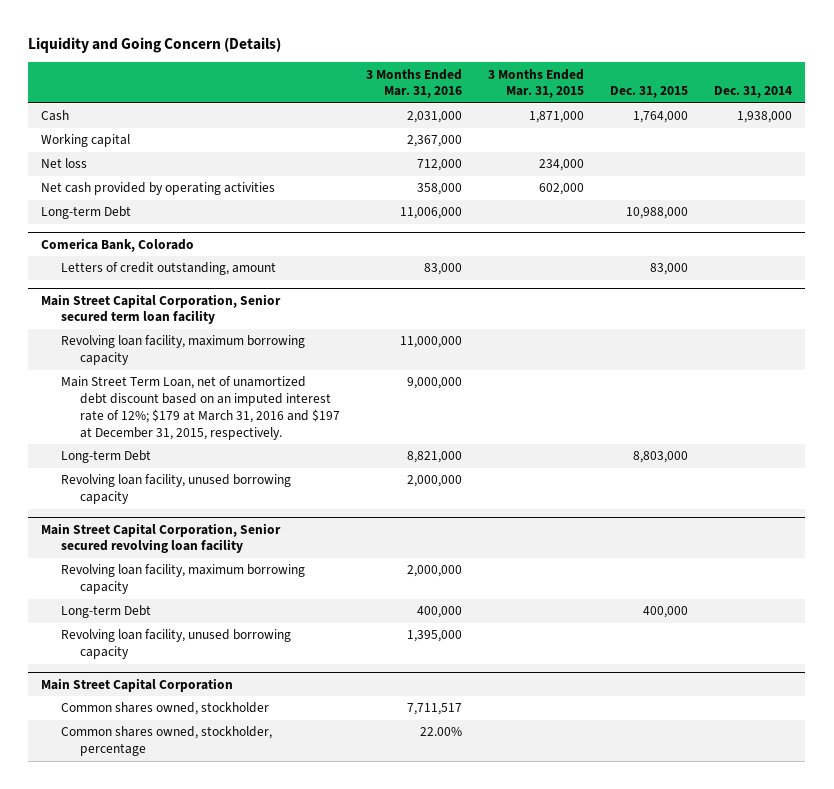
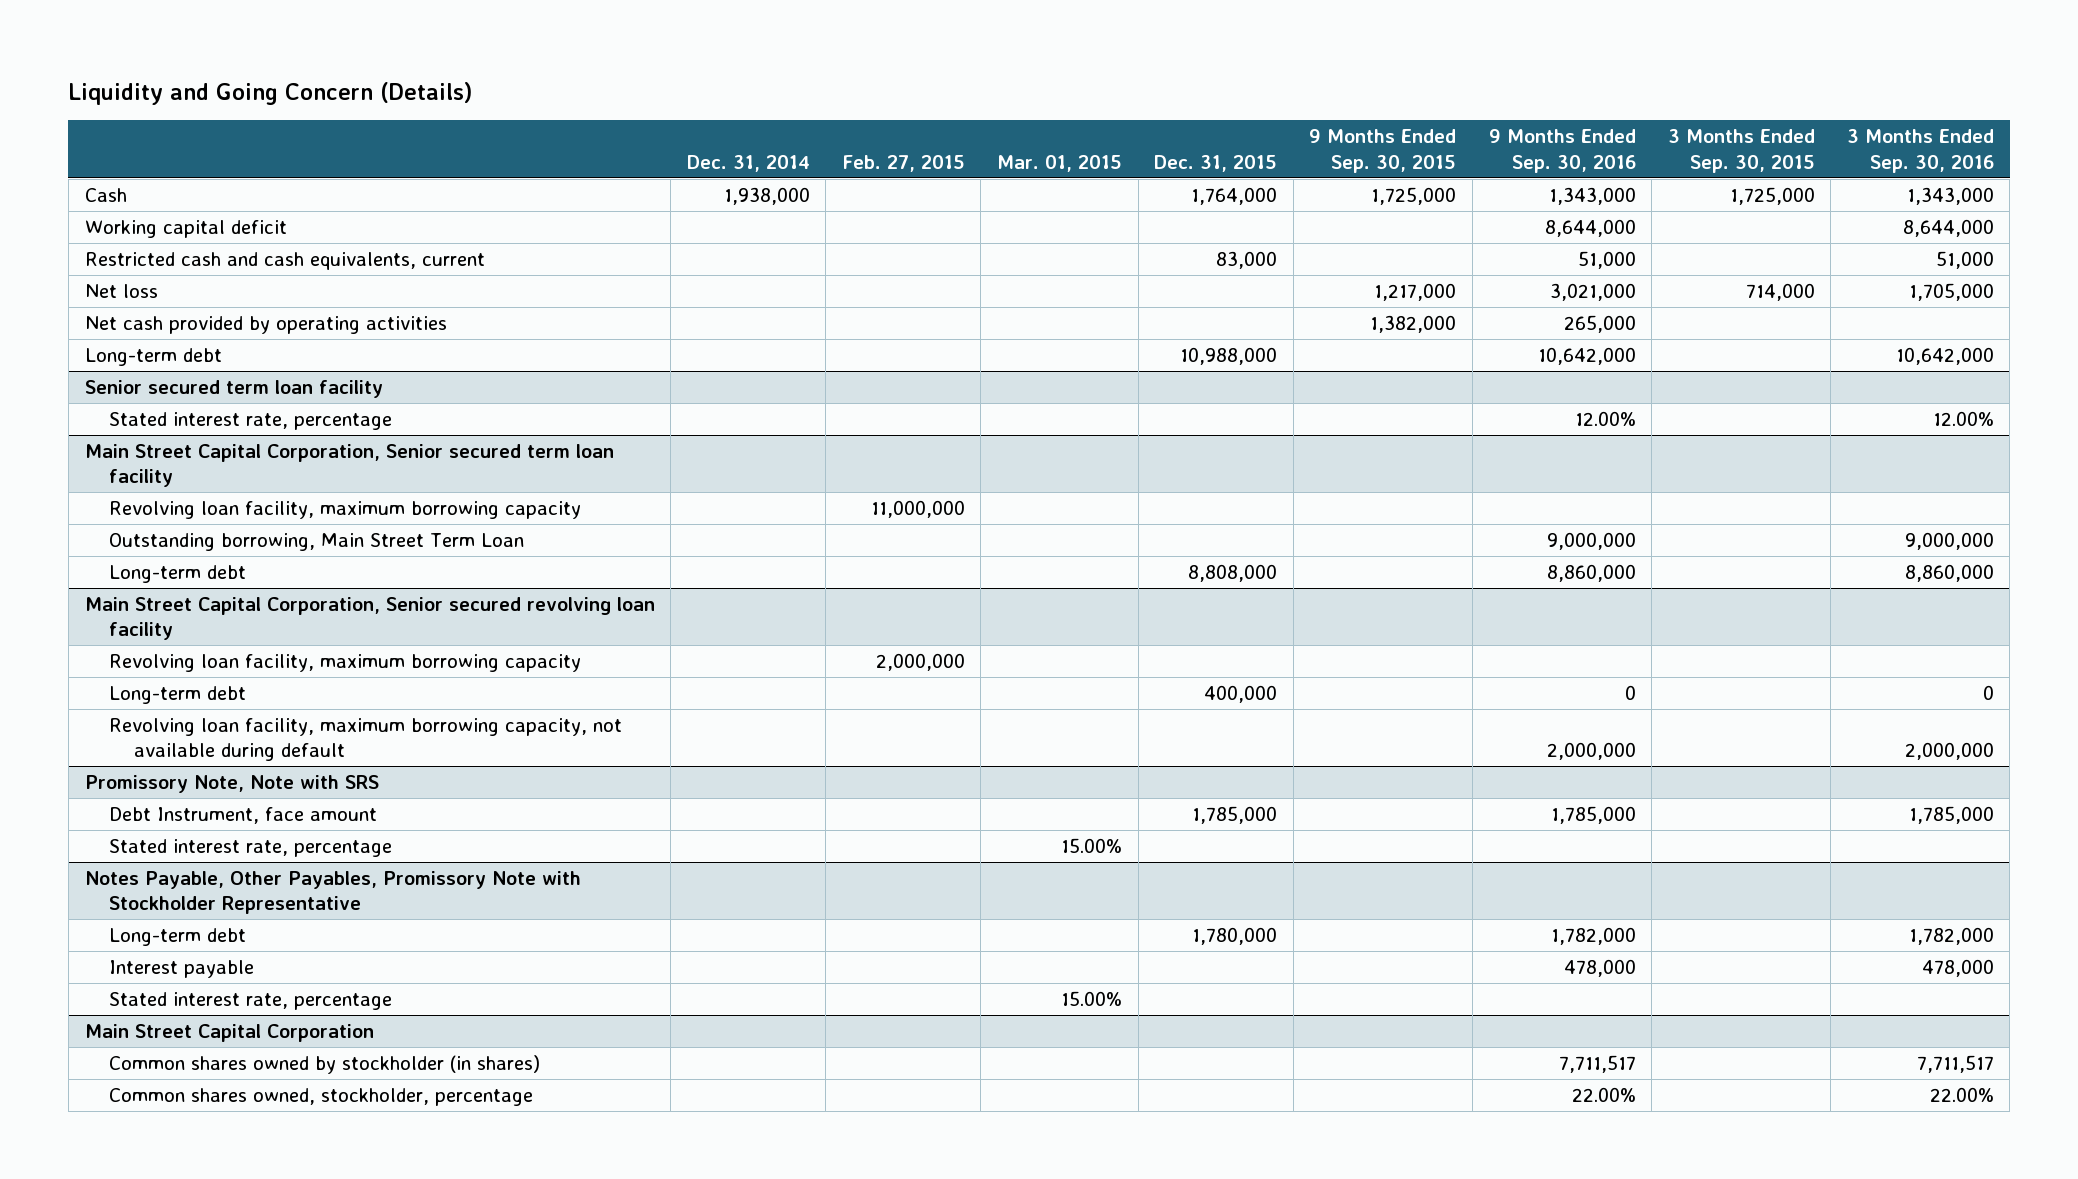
- | 3 Months Ended Mar. 31, 2016 | 3 Months Ended Mar. 31, 2015 | Dec. 31, 2015 | Dec. 31, 2014
+ | Dec. 31, 2014 | Feb. 27, 2015 | Mar. 01, 2015 | Dec. 31, 2015 | 9 Months Ended Sep. 30, 2015 | 9 Months Ended Sep. 30, 2016 | 3 Months Ended Sep. 30, 2015 | 3 Months Ended Sep. 30, 2016
- Working capital | 2,367,000 | | |
+ Working capital deficit | | | | | | 8,644,000 | | 8,644,000
+ Restricted cash and cash equivalents, current | | | | 83,000 | | 51,000 | | 51,000
- Long-term Debt | 11,006,000 | | 10,988,000 |
- Comerica Bank, Colorado
- Letters of credit outstanding, amount | 83,000 | | 83,000 |
+ Long-term debt | | | | 10,988,000 | | 10,642,000 | | 10,642,000
+ Senior secured term loan facility
+ Stated interest rate, percentage | | | | | | 12.00% | | 12.00%
@ Main Street Capital Corporation, Senior secured term loan facility
- Main Street Term Loan, net of unamortized debt discount based on an imputed interest rate of 12%; $179 at March 31, 2016 and $197 at December 31, 2015, respectively. | 9,000,000 | | |
- Long-term Debt | 8,821,000 | | 8,803,000 |
- Revolving loan facility, unused borrowing capacity | 2,000,000 | | |
+ Outstanding borrowing, Main Street Term Loan | | | | | | 9,000,000 | | 9,000,000
+ Long-term debt | | | | 8,808,000 | | 8,860,000 | | 8,860,000
@ Main Street Capital Corporation, Senior secured revolving loan facility
- Long-term Debt | 400,000 | | 400,000 |
- Revolving loan facility, unused borrowing capacity | 1,395,000 | | |
+ Long-term debt | | | | 400,000 | | 0 | | 0
+ Revolving loan facility, maximum borrowing capacity, not available during default | | | | | | 2,000,000 | | 2,000,000
+ Promissory Note, Note with SRS
+ Debt Instrument, face amount | | | | 1,785,000 | | 1,785,000 | | 1,785,000
+ Stated interest rate, percentage | | | 15.00% | | | | |
+ Notes Payable, Other Payables, Promissory Note with Stockholder Representative
+ Long-term debt | | | | 1,780,000 | | 1,782,000 | | 1,782,000
+ Interest payable | | | | | | 478,000 | | 478,000
+ Stated interest rate, percentage | | | 15.00% | | | | |
@ Main Street Capital Corporation
- Common shares owned, stockholder | 7,711,517 | | |
+ Common shares owned by stockholder (in shares) | | | | | | 7,711,517 | | 7,711,517

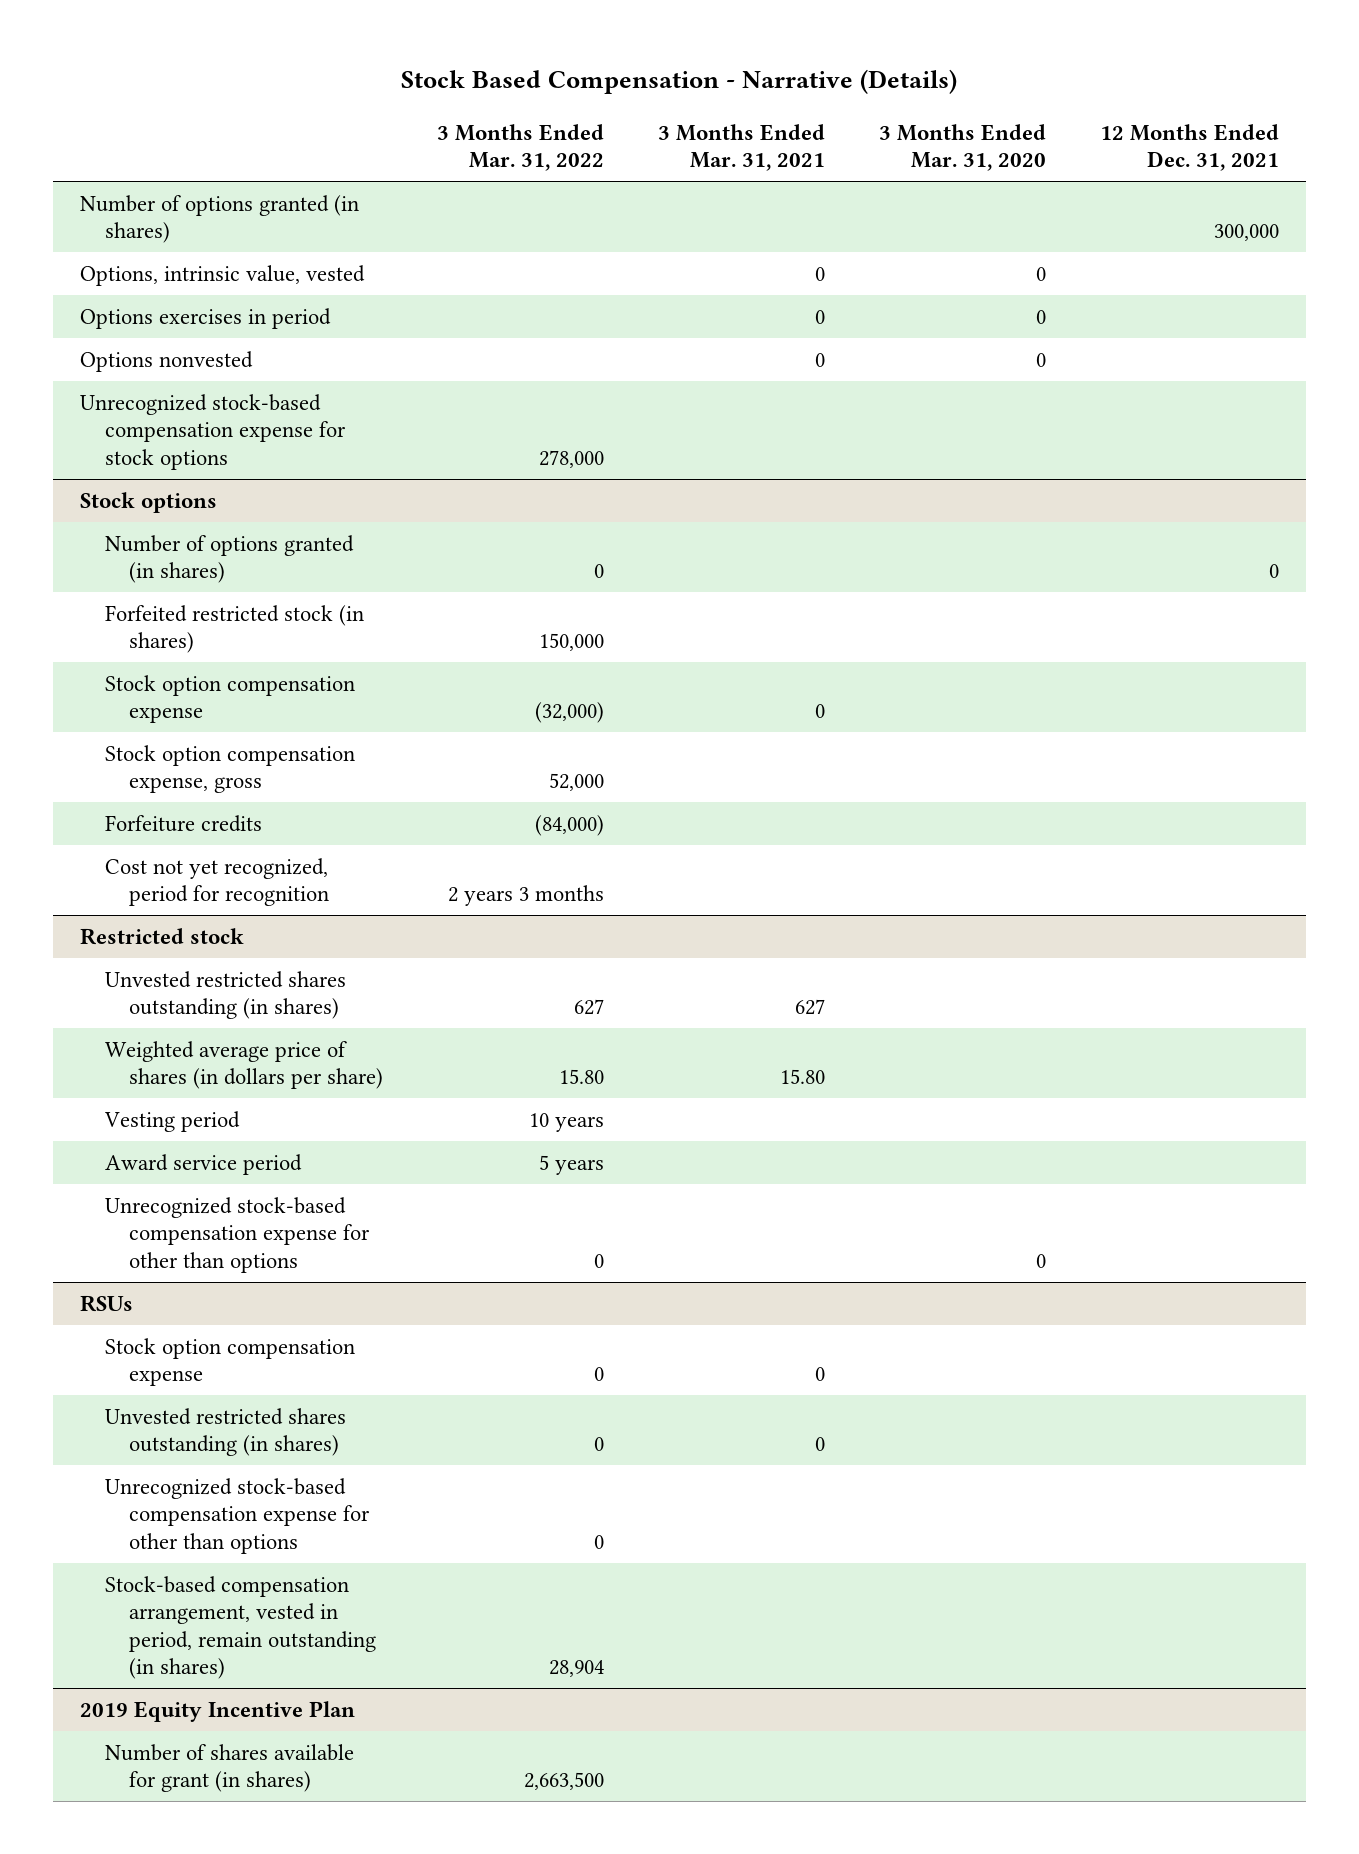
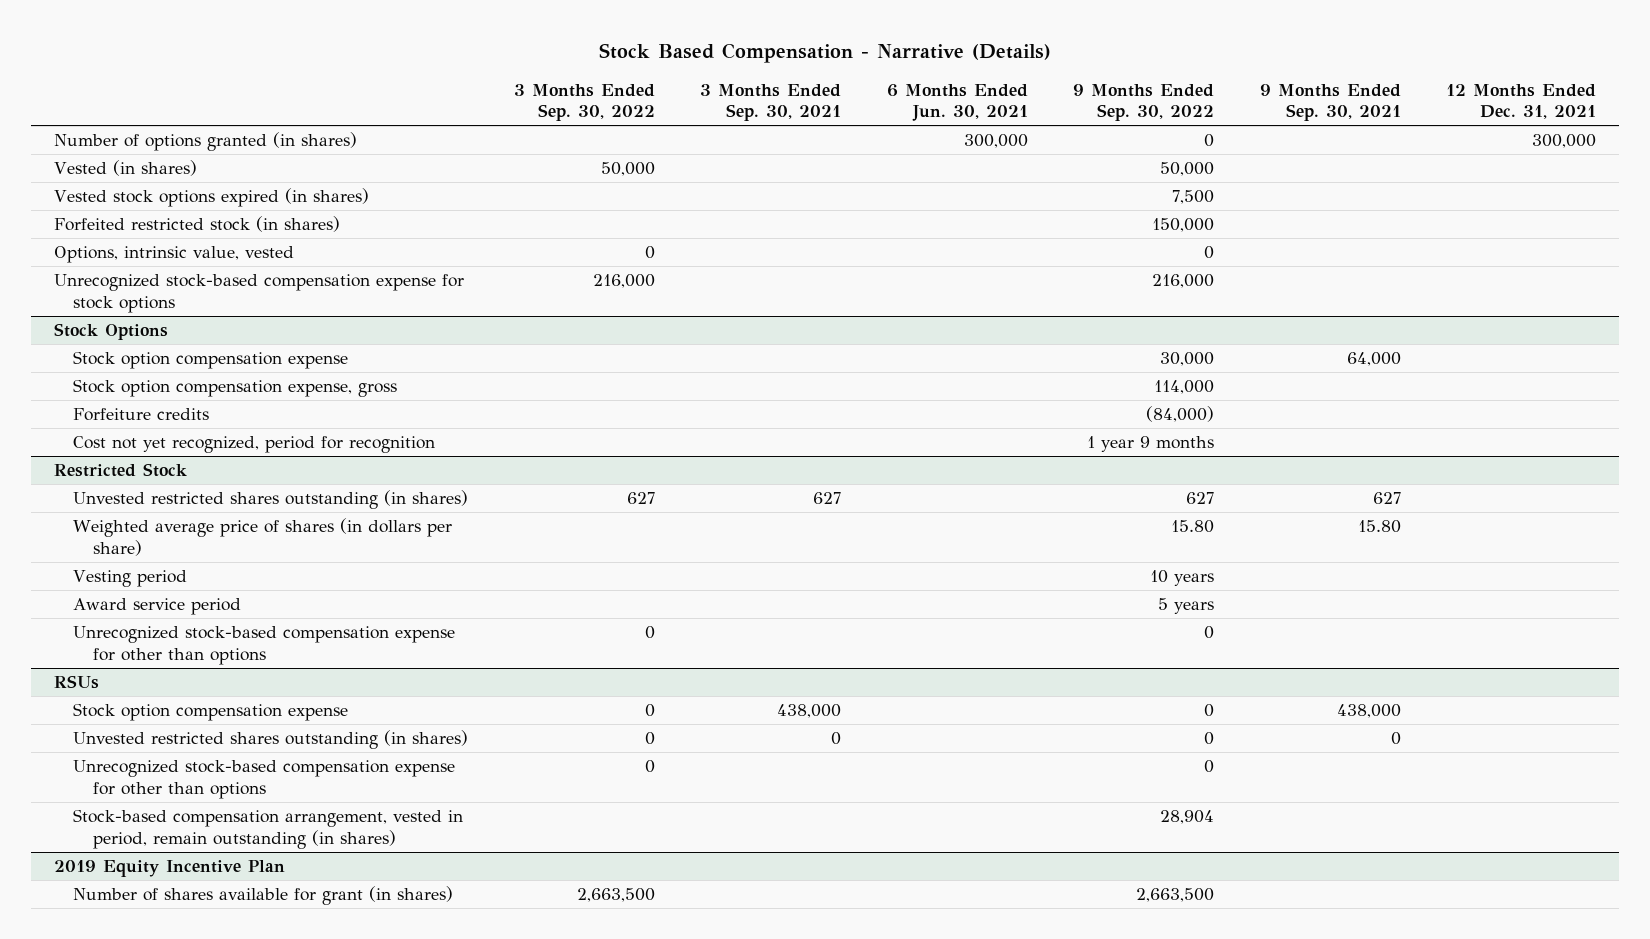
- | 3 Months Ended Mar. 31, 2022 | 3 Months Ended Mar. 31, 2021 | 3 Months Ended Mar. 31, 2020 | 12 Months Ended Dec. 31, 2021
+ | 3 Months Ended Sep. 30, 2022 | 3 Months Ended Sep. 30, 2021 | 6 Months Ended Jun. 30, 2021 | 9 Months Ended Sep. 30, 2022 | 9 Months Ended Sep. 30, 2021 | 12 Months Ended Dec. 31, 2021
+ Vested (in shares) | 50,000 | | | 50,000 | |
+ Vested stock options expired (in shares) | | | | 7,500 | |
+ Forfeited restricted stock (in shares) | | | | 150,000 | |
- Options exercises in period | | 0 | 0 |
- Options nonvested | | 0 | 0 |
- Stock options
- Number of options granted (in shares) | 0 | | | 0
- Forfeited restricted stock (in shares) | 150,000 | | |
+ Stock Options
- Restricted stock
+ Restricted Stock

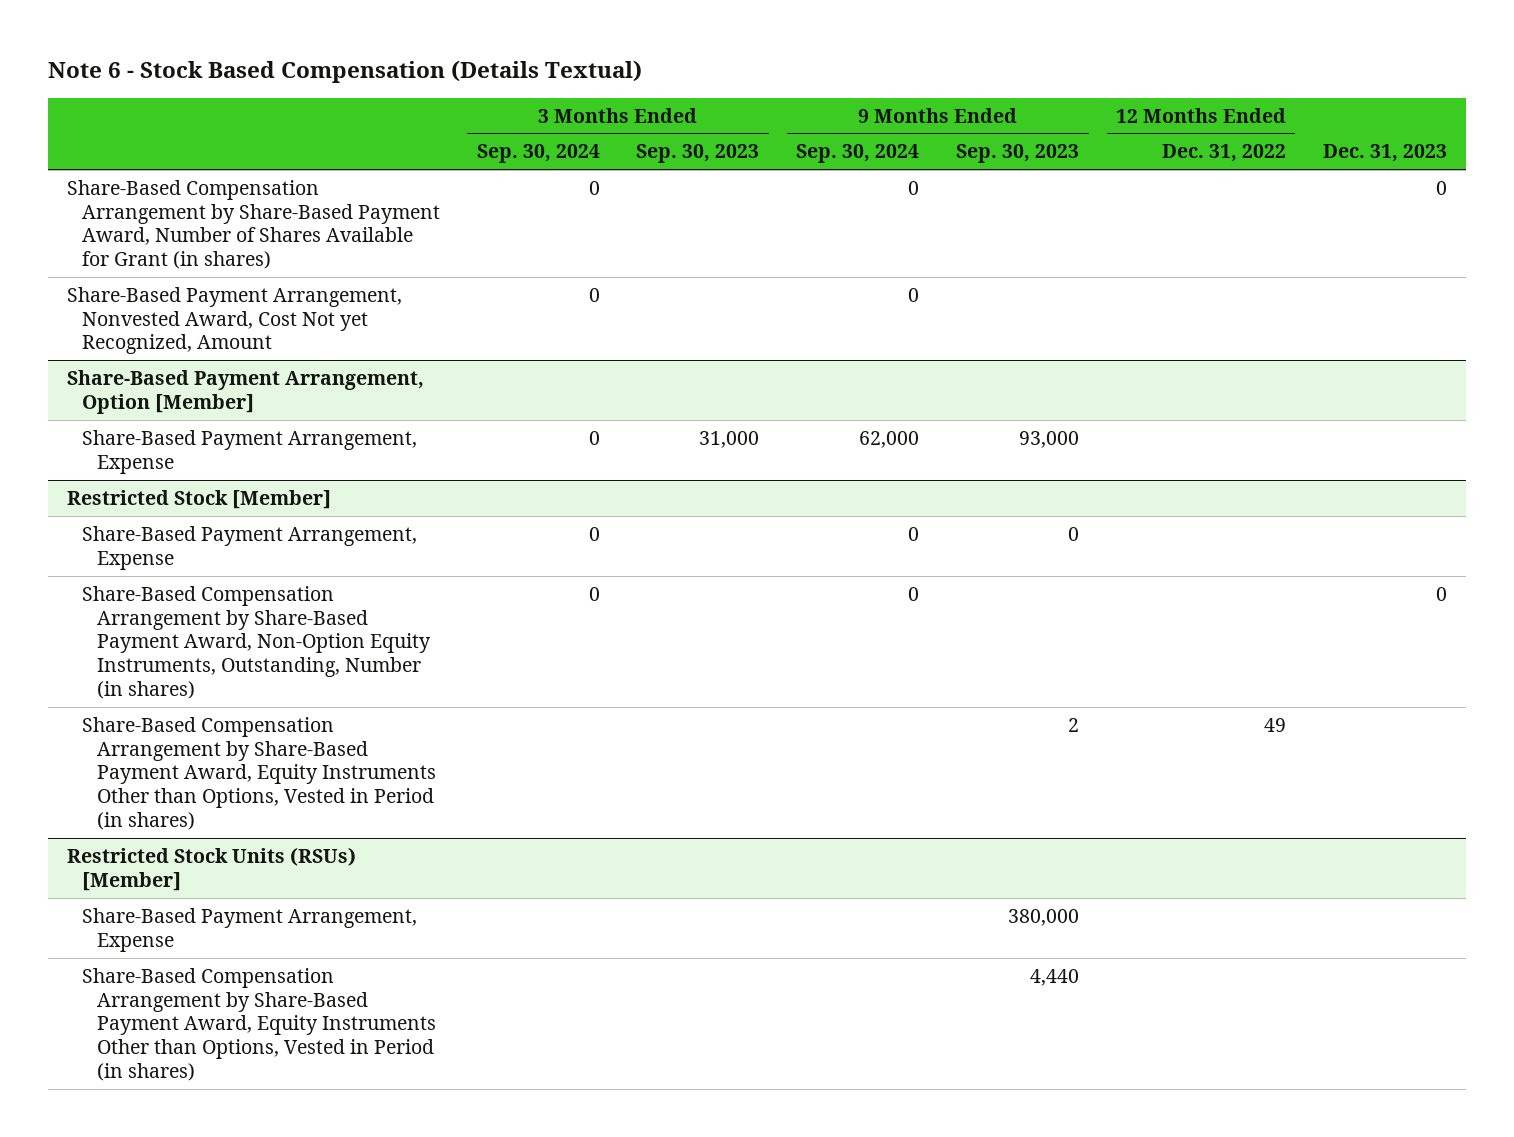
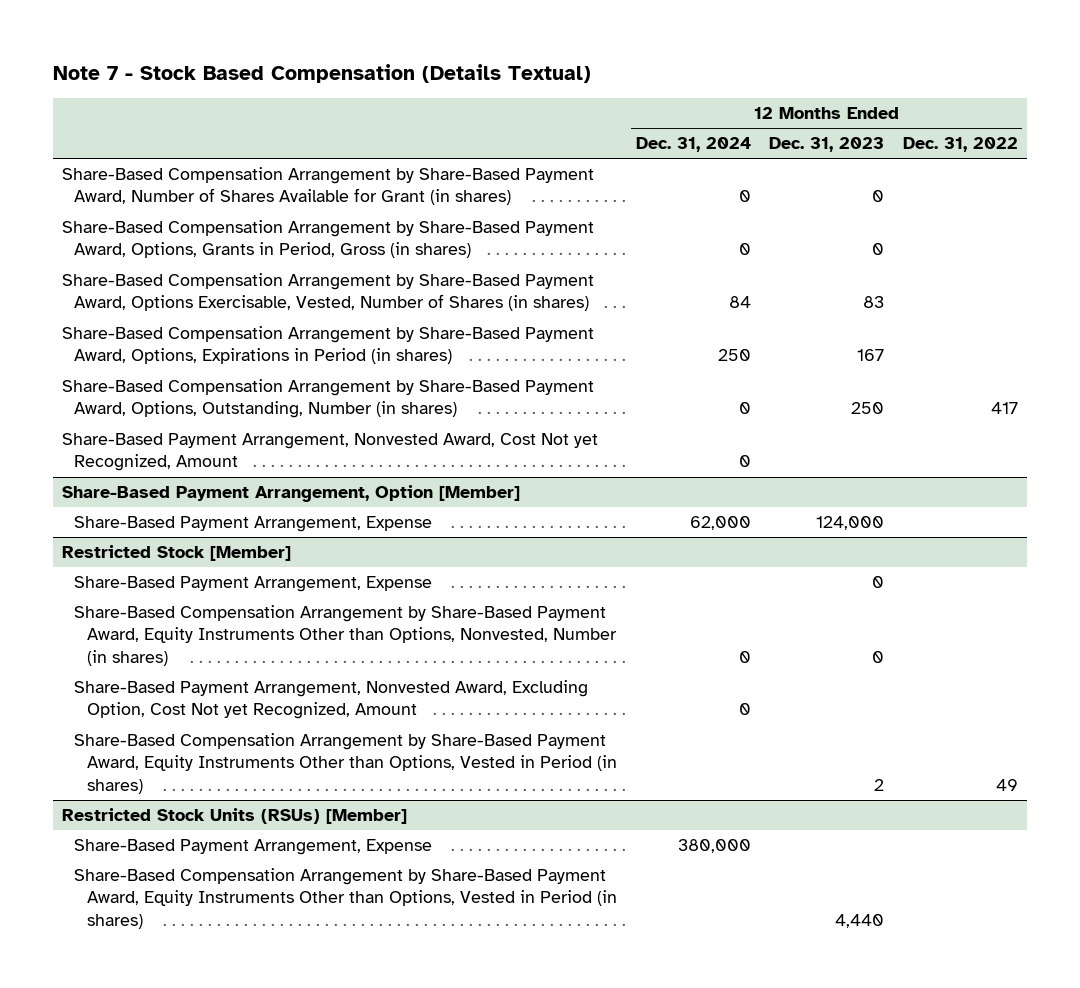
- Note 6 - Stock Based Compensation (Details Textual)
+ Note 7 - Stock Based Compensation (Details Textual)
- | 3 Months Ended Sep. 30, 2024 | 3 Months Ended Sep. 30, 2023 | 9 Months Ended Sep. 30, 2024 | 9 Months Ended Sep. 30, 2023 | 12 Months Ended Dec. 31, 2022 | Dec. 31, 2023
+ | 12 Months Ended Dec. 31, 2024 | 12 Months Ended Dec. 31, 2023 | 12 Months Ended Dec. 31, 2022
+ Share-Based Compensation Arrangement by Share-Based Payment Award, Options, Grants in Period, Gross (in shares) | 0 | 0 |
+ Share-Based Compensation Arrangement by Share-Based Payment Award, Options Exercisable, Vested, Number of Shares (in shares) | 84 | 83 |
+ Share-Based Compensation Arrangement by Share-Based Payment Award, Options, Expirations in Period (in shares) | 250 | 167 |
+ Share-Based Compensation Arrangement by Share-Based Payment Award, Options, Outstanding, Number (in shares) | 0 | 250 | 417
@ Restricted Stock [Member]
- Share-Based Compensation Arrangement by Share-Based Payment Award, Non-Option Equity Instruments, Outstanding, Number (in shares) | 0 | | 0 | | | 0
+ Share-Based Compensation Arrangement by Share-Based Payment Award, Equity Instruments Other than Options, Nonvested, Number (in shares) | 0 | 0 |
+ Share-Based Payment Arrangement, Nonvested Award, Excluding Option, Cost Not yet Recognized, Amount | 0 | |

